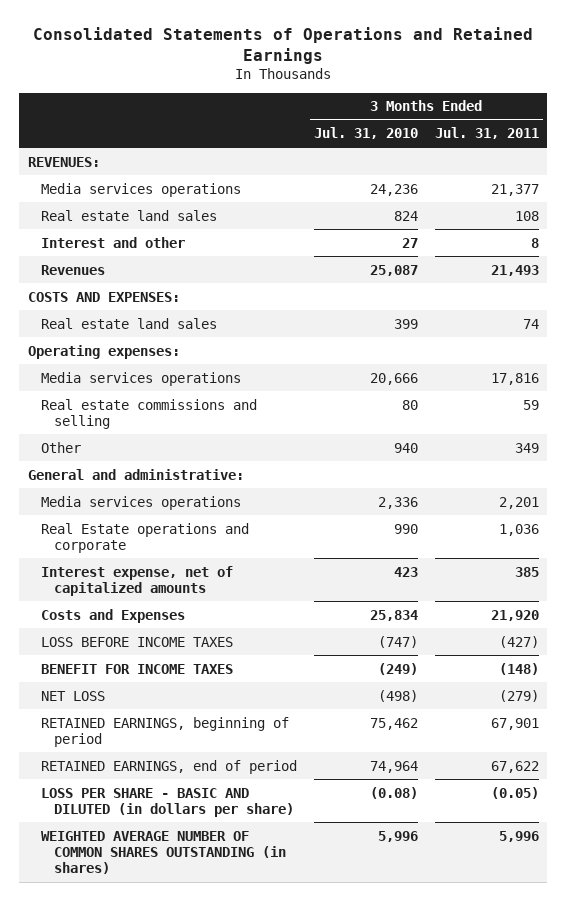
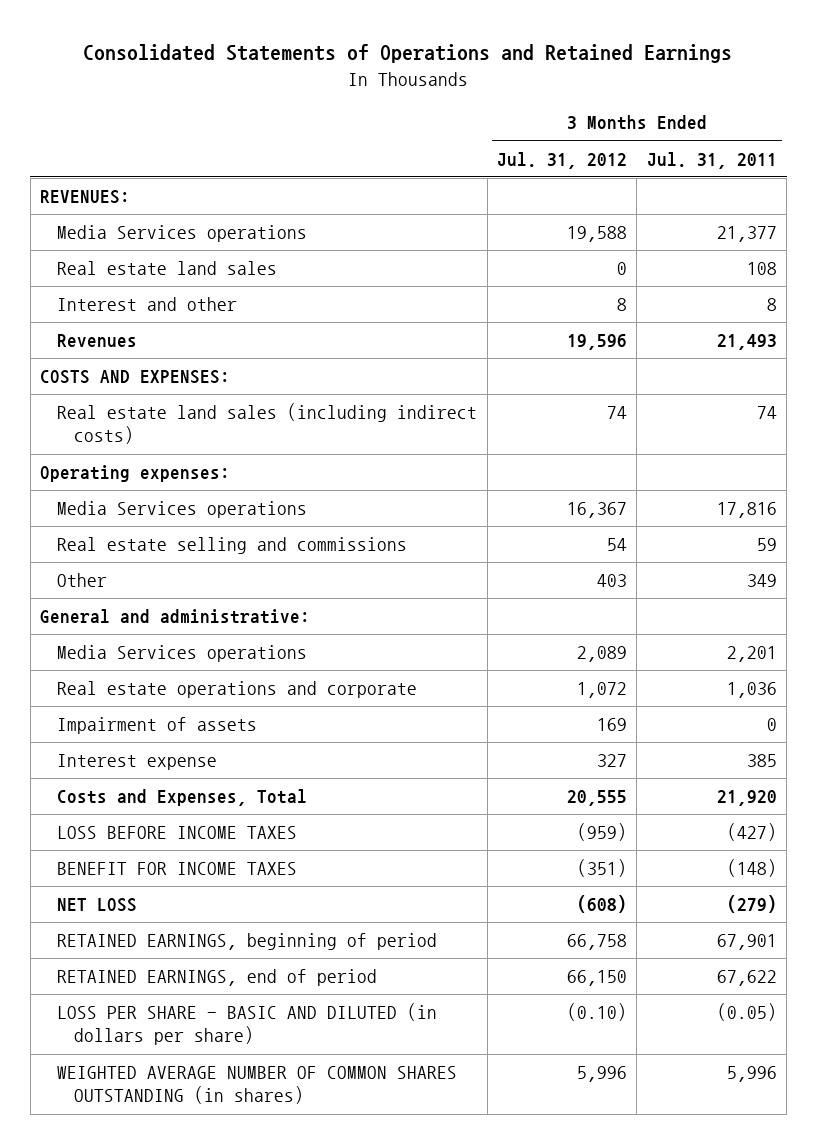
- | 3 Months Ended Jul. 31, 2010 | 3 Months Ended Jul. 31, 2011
+ | 3 Months Ended Jul. 31, 2012 | 3 Months Ended Jul. 31, 2011
- Media services operations | 24,236 | 21,377
+ Media Services operations | 19,588 | 21,377
- Real estate land sales | 399 | 74
+ Real estate land sales (including indirect costs) | 74 | 74
- Media services operations | 20,666 | 17,816
- Real estate commissions and selling | 80 | 59
+ Media Services operations | 16,367 | 17,816
+ Real estate selling and commissions | 54 | 59
- Media services operations | 2,336 | 2,201
- Real Estate operations and corporate | 990 | 1,036
- Interest expense, net of capitalized amounts | 423 | 385
- Costs and Expenses | 25,834 | 21,920
+ Media Services operations | 2,089 | 2,201
+ Real estate operations and corporate | 1,072 | 1,036
+ Impairment of assets | 169 | 0
+ Interest expense | 327 | 385
+ Costs and Expenses, Total | 20,555 | 21,920

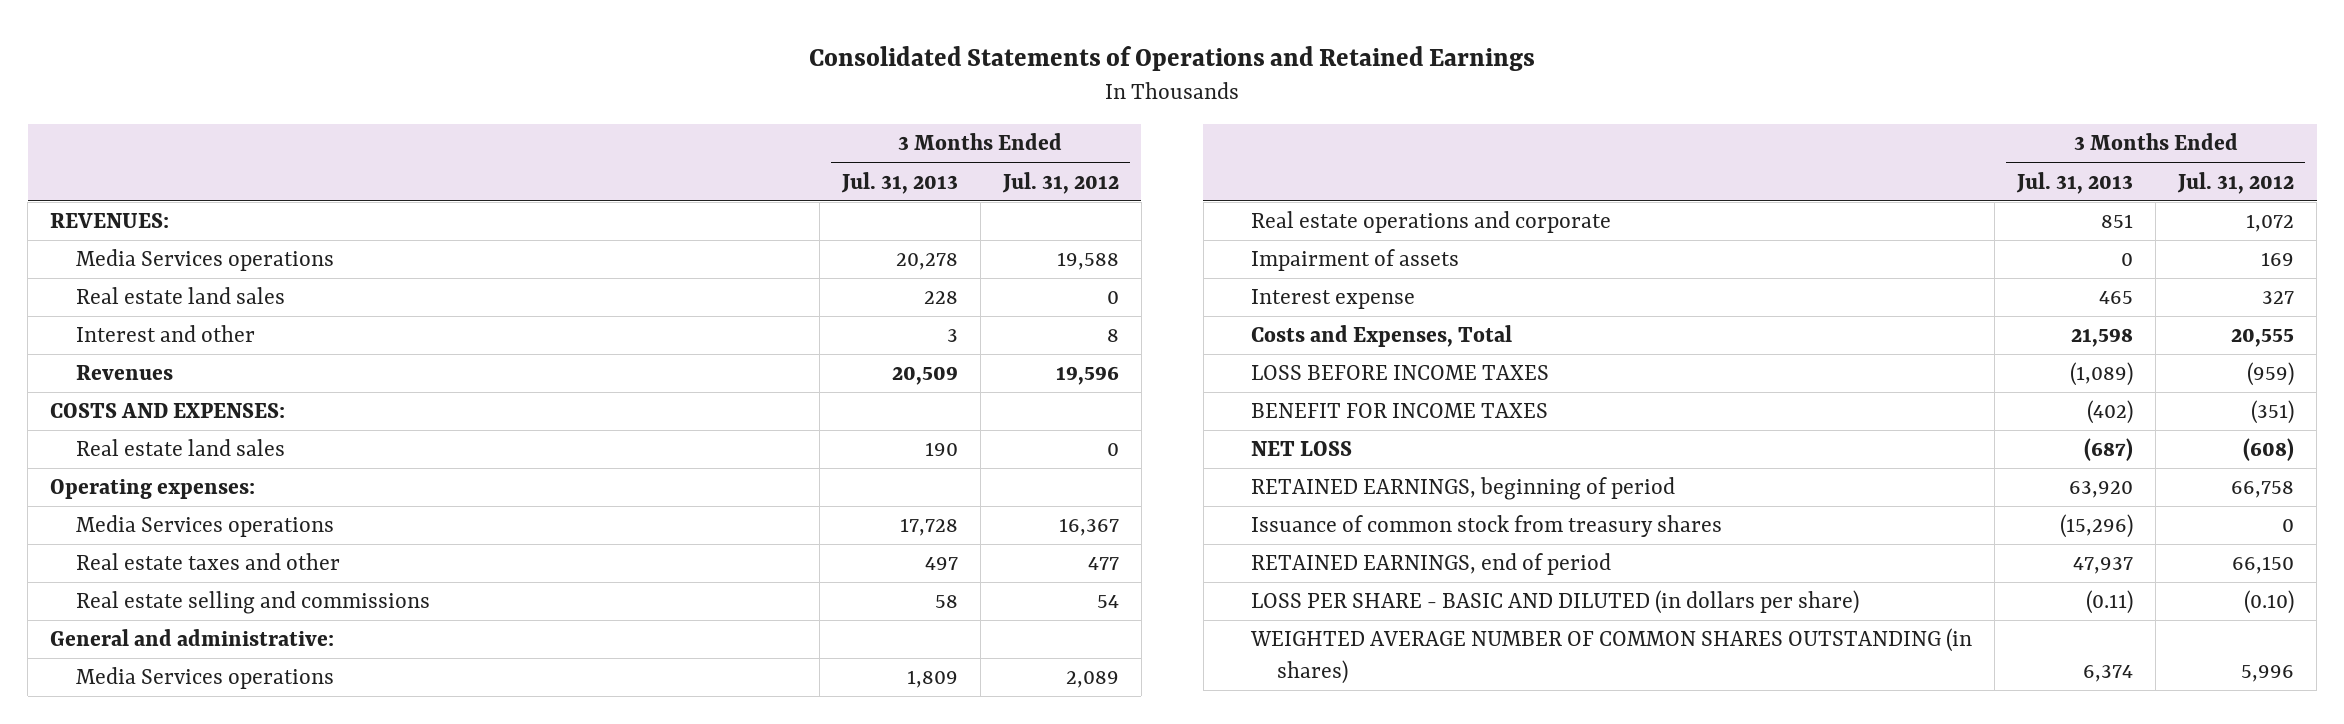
- | 3 Months Ended Jul. 31, 2012 | 3 Months Ended Jul. 31, 2011
+ | 3 Months Ended Jul. 31, 2013 | 3 Months Ended Jul. 31, 2012
- Real estate land sales (including indirect costs) | 74 | 74
+ Real estate land sales | 190 | 0
+ Real estate taxes and other | 497 | 477
- Other | 403 | 349
+ Issuance of common stock from treasury shares | (15,296) | 0

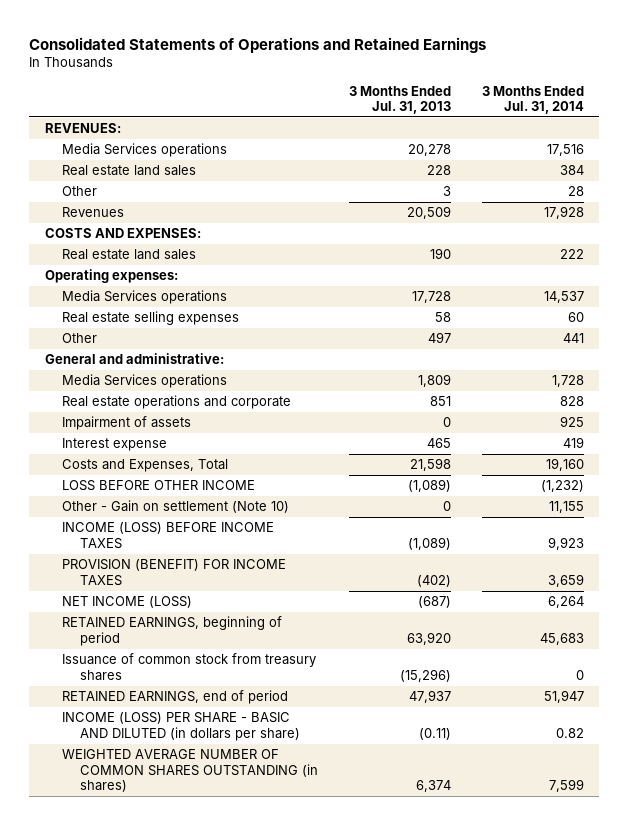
- | 3 Months Ended Jul. 31, 2013 | 3 Months Ended Jul. 31, 2012
+ | 3 Months Ended Jul. 31, 2013 | 3 Months Ended Jul. 31, 2014
- Interest and other | 3 | 8
+ Other | 3 | 28
- Real estate taxes and other | 497 | 477
- Real estate selling and commissions | 58 | 54
+ Real estate selling expenses | 58 | 60
+ Other | 497 | 441
- LOSS BEFORE INCOME TAXES | (1,089) | (959)
- BENEFIT FOR INCOME TAXES | (402) | (351)
- NET LOSS | (687) | (608)
+ LOSS BEFORE OTHER INCOME | (1,089) | (1,232)
+ Other - Gain on settlement (Note 10) | 0 | 11,155
+ INCOME (LOSS) BEFORE INCOME TAXES | (1,089) | 9,923
+ PROVISION (BENEFIT) FOR INCOME TAXES | (402) | 3,659
+ NET INCOME (LOSS) | (687) | 6,264
- LOSS PER SHARE - BASIC AND DILUTED (in dollars per share) | (0.11) | (0.10)
+ INCOME (LOSS) PER SHARE - BASIC AND DILUTED (in dollars per share) | (0.11) | 0.82

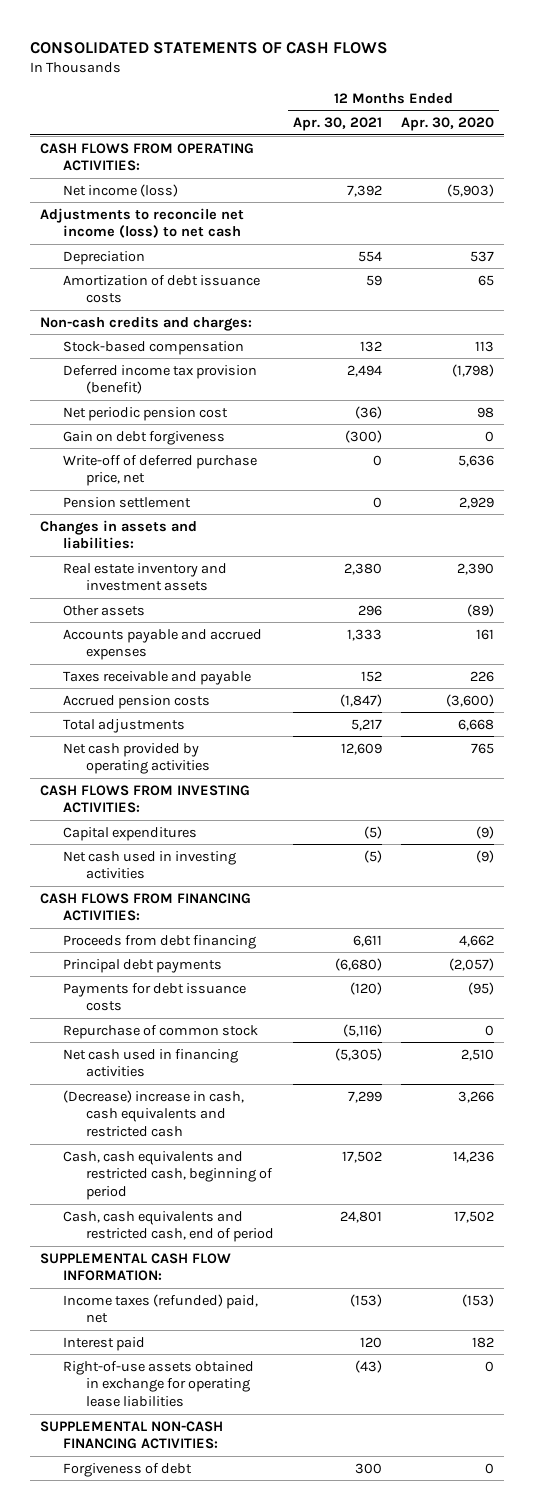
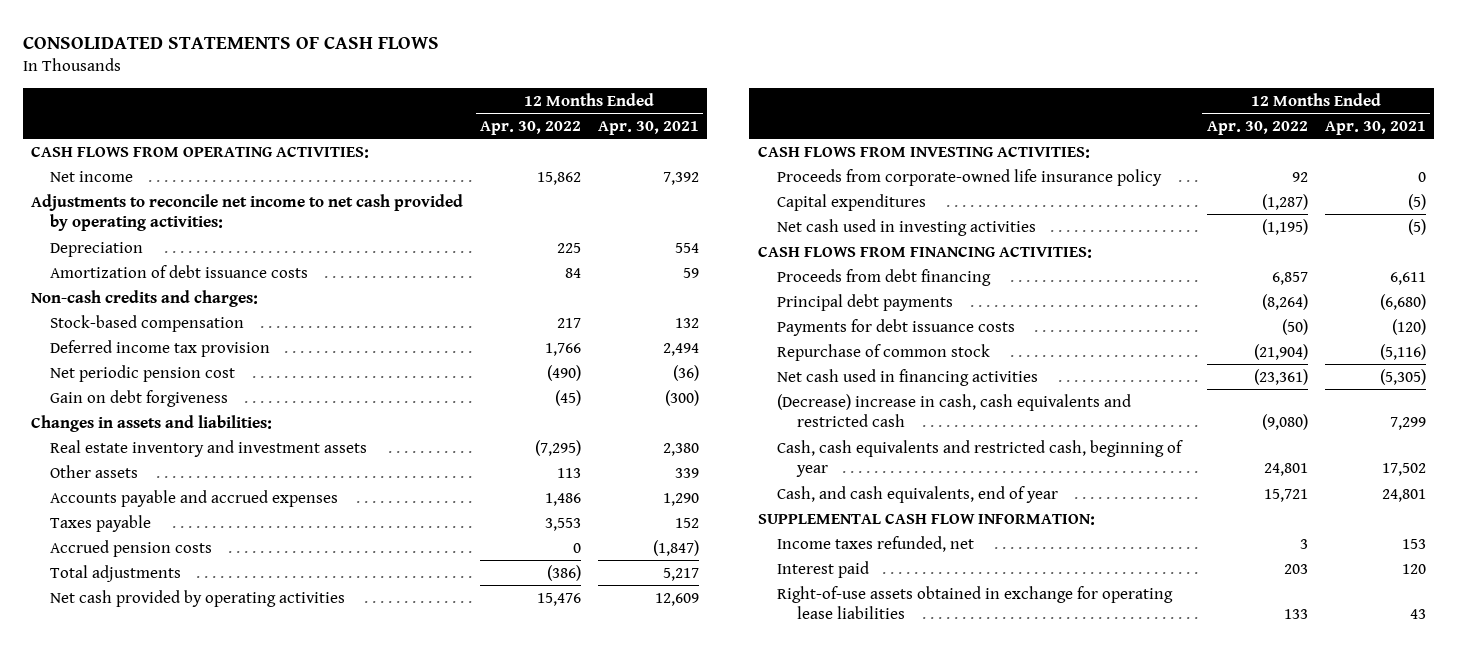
- | 12 Months Ended Apr. 30, 2021 | 12 Months Ended Apr. 30, 2020
+ | 12 Months Ended Apr. 30, 2022 | 12 Months Ended Apr. 30, 2021
- Net income (loss) | 7,392 | (5,903)
- Adjustments to reconcile net income (loss) to net cash
+ Net income | 15,862 | 7,392
+ Adjustments to reconcile net income to net cash provided by operating activities:
- Deferred income tax provision (benefit) | 2,494 | (1,798)
+ Deferred income tax provision | 1,766 | 2,494
- Write-off of deferred purchase price, net | 0 | 5,636
- Pension settlement | 0 | 2,929
- Other assets | 296 | (89)
- Accounts payable and accrued expenses | 1,333 | 161
- Taxes receivable and payable | 152 | 226
+ Other assets | 113 | 339
+ Accounts payable and accrued expenses | 1,486 | 1,290
+ Taxes payable | 3,553 | 152
+ Proceeds from corporate-owned life insurance policy | 92 | 0
- Cash, cash equivalents and restricted cash, beginning of period | 17,502 | 14,236
- Cash, cash equivalents and restricted cash, end of period | 24,801 | 17,502
+ Cash, cash equivalents and restricted cash, beginning of year | 24,801 | 17,502
+ Cash, and cash equivalents, end of year | 15,721 | 24,801
- Income taxes (refunded) paid, net | (153) | (153)
+ Income taxes refunded, net | 3 | 153
- Right-of-use assets obtained in exchange for operating lease liabilities | (43) | 0
- SUPPLEMENTAL NON-CASH FINANCING ACTIVITIES:
- Forgiveness of debt | 300 | 0
+ Right-of-use assets obtained in exchange for operating lease liabilities | 133 | 43

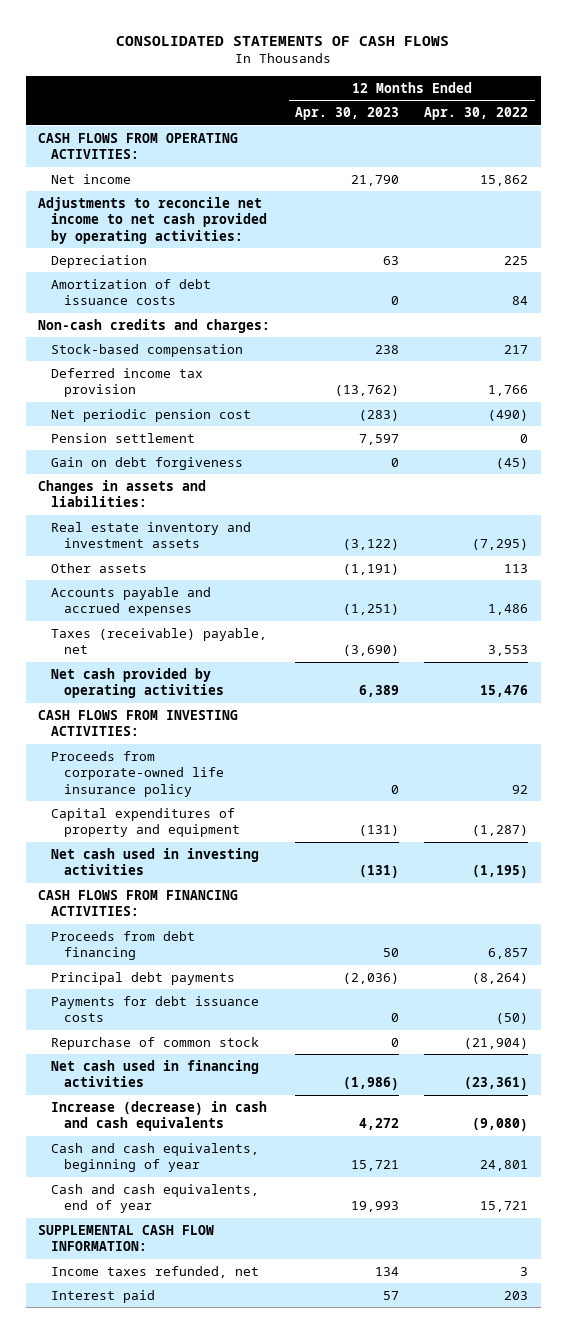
- | 12 Months Ended Apr. 30, 2022 | 12 Months Ended Apr. 30, 2021
+ | 12 Months Ended Apr. 30, 2023 | 12 Months Ended Apr. 30, 2022
+ Pension settlement | 7,597 | 0
- Taxes payable | 3,553 | 152
- Accrued pension costs | 0 | (1,847)
- Total adjustments | (386) | 5,217
+ Taxes (receivable) payable, net | (3,690) | 3,553
- Capital expenditures | (1,287) | (5)
+ Capital expenditures of property and equipment | (131) | (1,287)
- (Decrease) increase in cash, cash equivalents and restricted cash | (9,080) | 7,299
- Cash, cash equivalents and restricted cash, beginning of year | 24,801 | 17,502
- Cash, and cash equivalents, end of year | 15,721 | 24,801
+ Increase (decrease) in cash and cash equivalents | 4,272 | (9,080)
+ Cash and cash equivalents, beginning of year | 15,721 | 24,801
+ Cash and cash equivalents, end of year | 19,993 | 15,721
- Right-of-use assets obtained in exchange for operating lease liabilities | 133 | 43

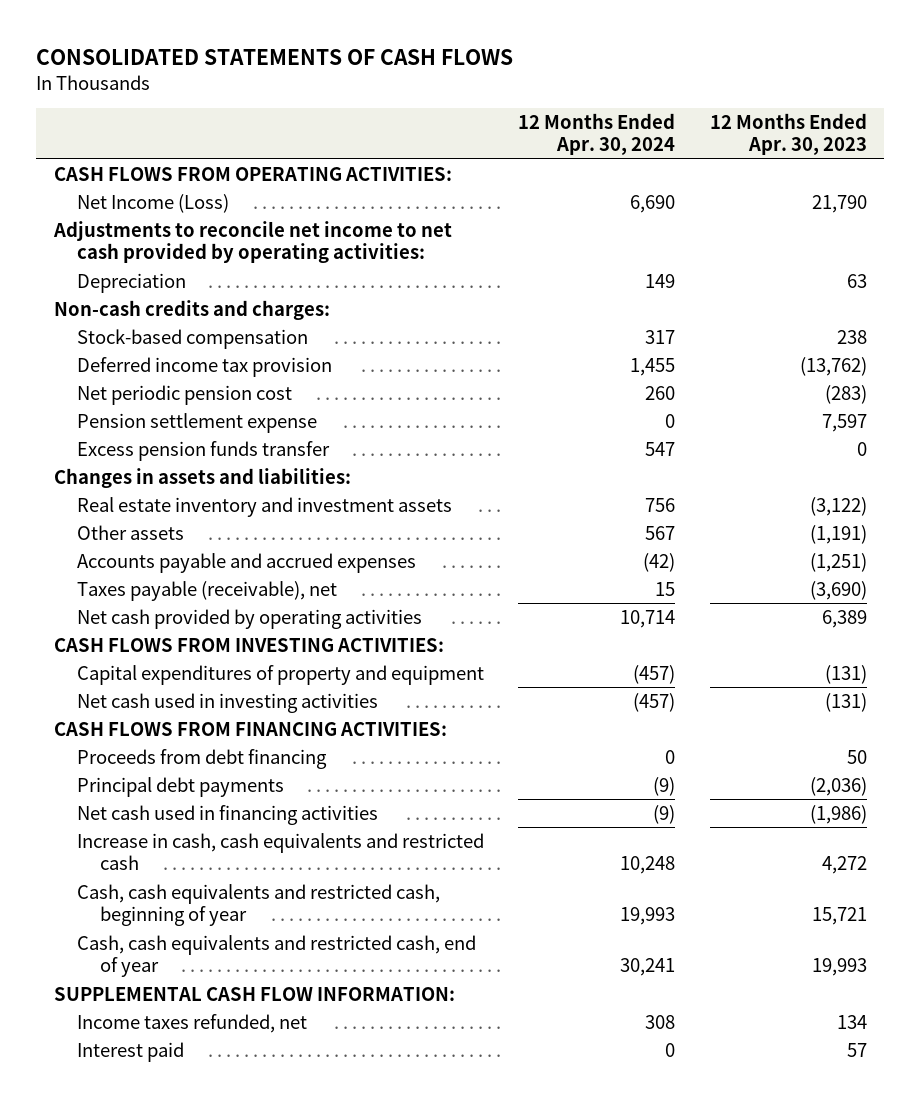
- | 12 Months Ended Apr. 30, 2023 | 12 Months Ended Apr. 30, 2022
+ | 12 Months Ended Apr. 30, 2024 | 12 Months Ended Apr. 30, 2023
- Net income | 21,790 | 15,862
+ Net Income (Loss) | 6,690 | 21,790
- Amortization of debt issuance costs | 0 | 84
- Pension settlement | 7,597 | 0
- Gain on debt forgiveness | 0 | (45)
+ Pension settlement expense | 0 | 7,597
+ Excess pension funds transfer | 547 | 0
- Taxes (receivable) payable, net | (3,690) | 3,553
+ Taxes payable (receivable), net | 15 | (3,690)
- Proceeds from corporate-owned life insurance policy | 0 | 92
- Payments for debt issuance costs | 0 | (50)
- Repurchase of common stock | 0 | (21,904)
- Increase (decrease) in cash and cash equivalents | 4,272 | (9,080)
- Cash and cash equivalents, beginning of year | 15,721 | 24,801
- Cash and cash equivalents, end of year | 19,993 | 15,721
+ Increase in cash, cash equivalents and restricted cash | 10,248 | 4,272
+ Cash, cash equivalents and restricted cash, beginning of year | 19,993 | 15,721
+ Cash, cash equivalents and restricted cash, end of year | 30,241 | 19,993

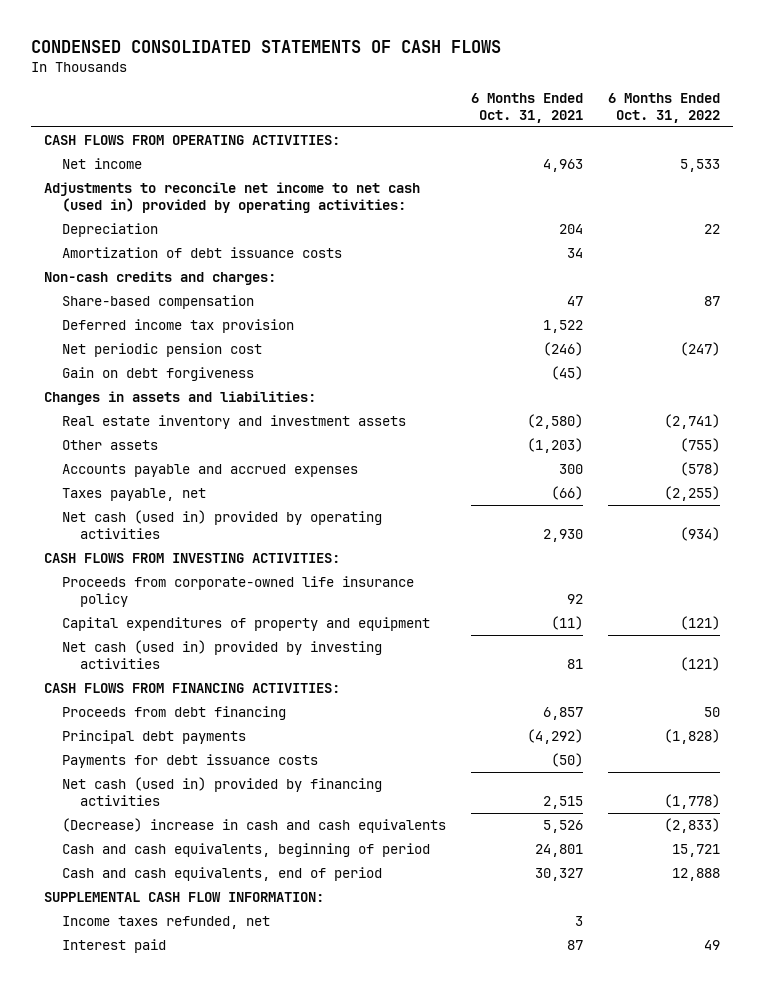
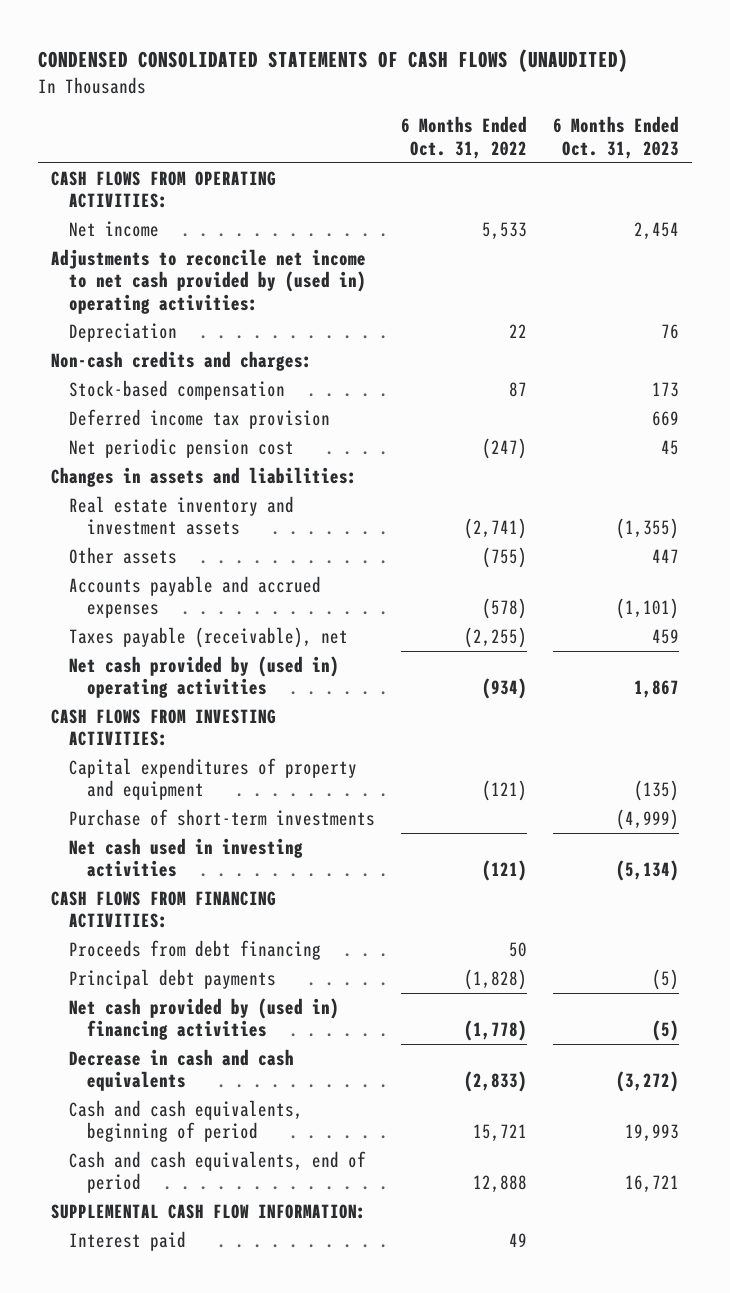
- CONDENSED CONSOLIDATED STATEMENTS OF CASH FLOWS
+ CONDENSED CONSOLIDATED STATEMENTS OF CASH FLOWS (UNAUDITED)
- | 6 Months Ended Oct. 31, 2021 | 6 Months Ended Oct. 31, 2022
+ | 6 Months Ended Oct. 31, 2022 | 6 Months Ended Oct. 31, 2023
- Adjustments to reconcile net income to net cash (used in) provided by operating activities:
+ Adjustments to reconcile net income to net cash provided by (used in) operating activities:
- Amortization of debt issuance costs | 34 |
- Share-based compensation | 47 | 87
+ Stock-based compensation | 87 | 173
- Gain on debt forgiveness | (45) |
- Taxes payable, net | (66) | (2,255)
- Net cash (used in) provided by operating activities | 2,930 | (934)
+ Taxes payable (receivable), net | (2,255) | 459
+ Net cash provided by (used in) operating activities | (934) | 1,867
- Proceeds from corporate-owned life insurance policy | 92 |
- Net cash (used in) provided by investing activities | 81 | (121)
+ Purchase of short-term investments | | (4,999)
+ Net cash used in investing activities | (121) | (5,134)
- Payments for debt issuance costs | (50) |
- Net cash (used in) provided by financing activities | 2,515 | (1,778)
- (Decrease) increase in cash and cash equivalents | 5,526 | (2,833)
+ Net cash provided by (used in) financing activities | (1,778) | (5)
+ Decrease in cash and cash equivalents | (2,833) | (3,272)
- Income taxes refunded, net | 3 |

